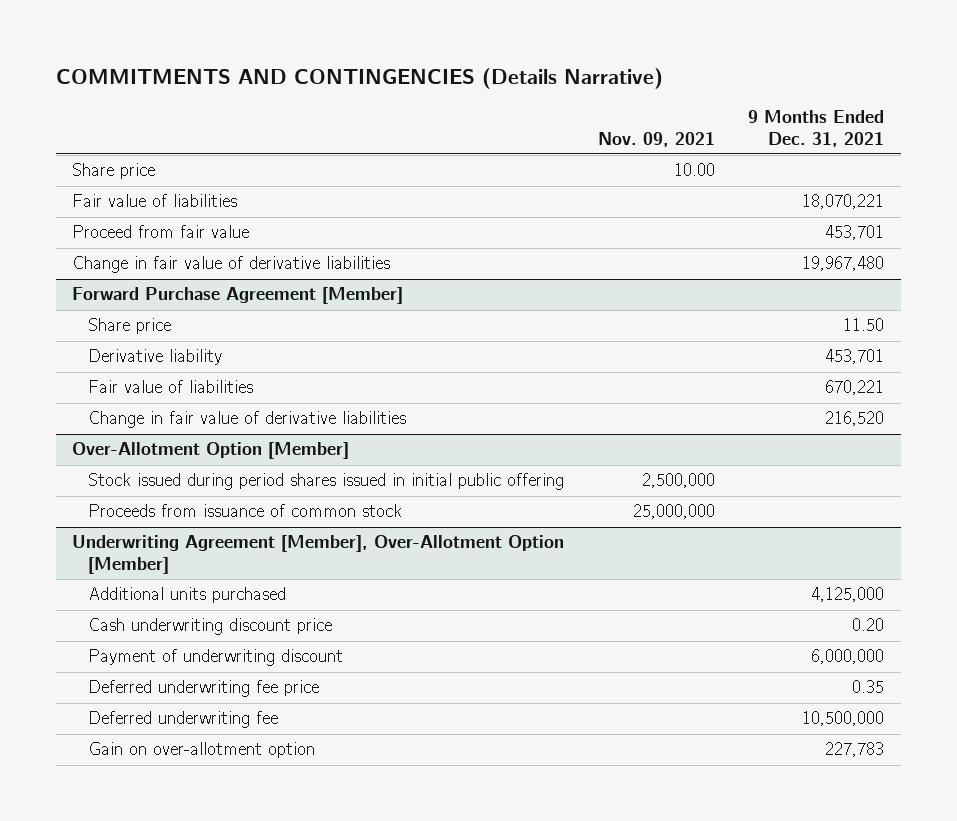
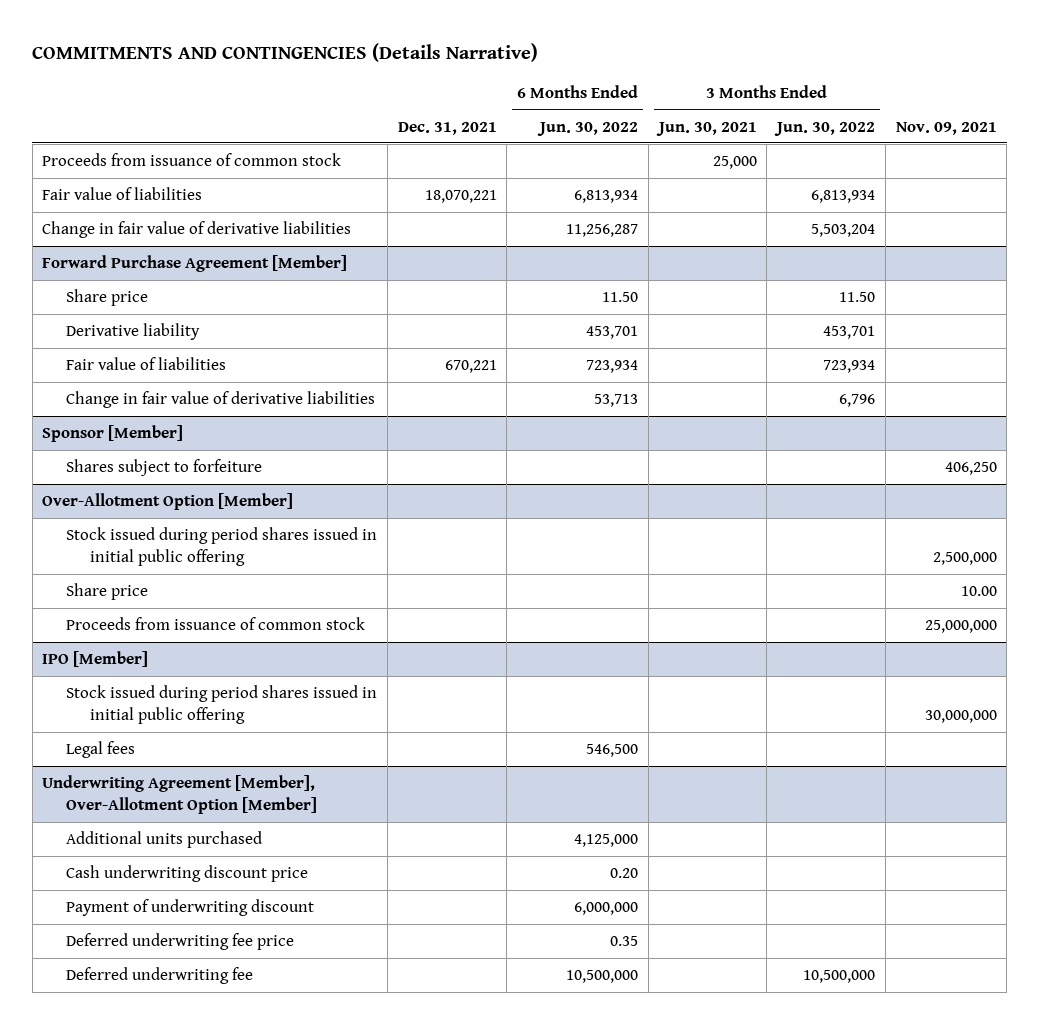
- | Nov. 09, 2021 | 9 Months Ended Dec. 31, 2021
+ | Dec. 31, 2021 | 6 Months Ended Jun. 30, 2022 | 3 Months Ended Jun. 30, 2021 | 3 Months Ended Jun. 30, 2022 | Nov. 09, 2021
- Share price | 10.00 |
+ Proceeds from issuance of common stock | | | 25,000 | |
- Proceed from fair value | | 453,701
+ Sponsor [Member]
+ Shares subject to forfeiture | | | | | 406,250
@ Over-Allotment Option [Member]
+ Share price | | | | | 10.00
+ IPO [Member]
+ Stock issued during period shares issued in initial public offering | | | | | 30,000,000
+ Legal fees | | 546,500 | | |
@ Underwriting Agreement [Member], Over-Allotment Option [Member]
- Gain on over-allotment option | | 227,783

